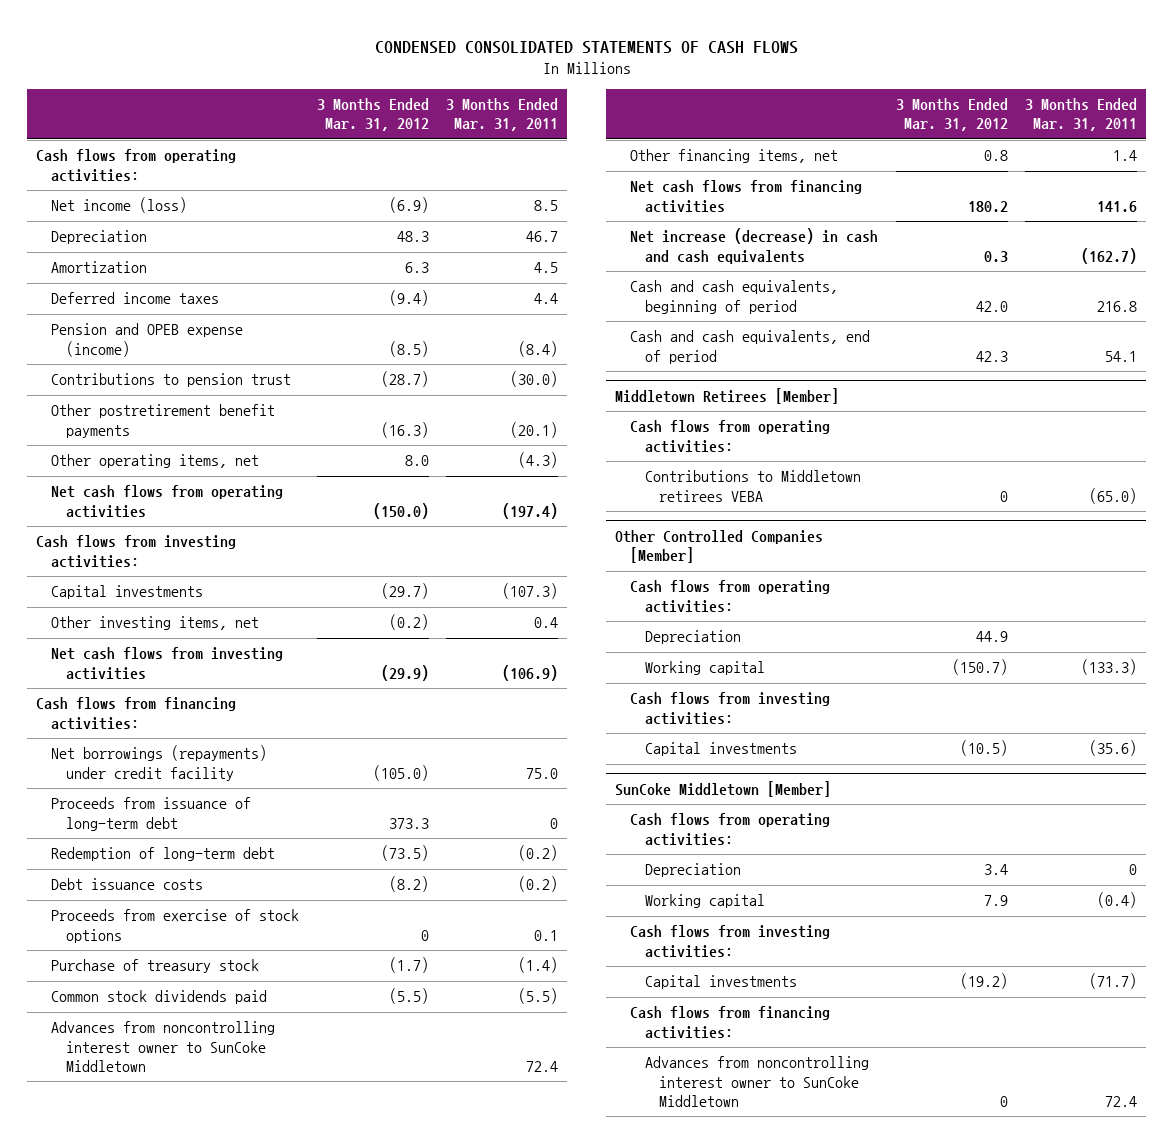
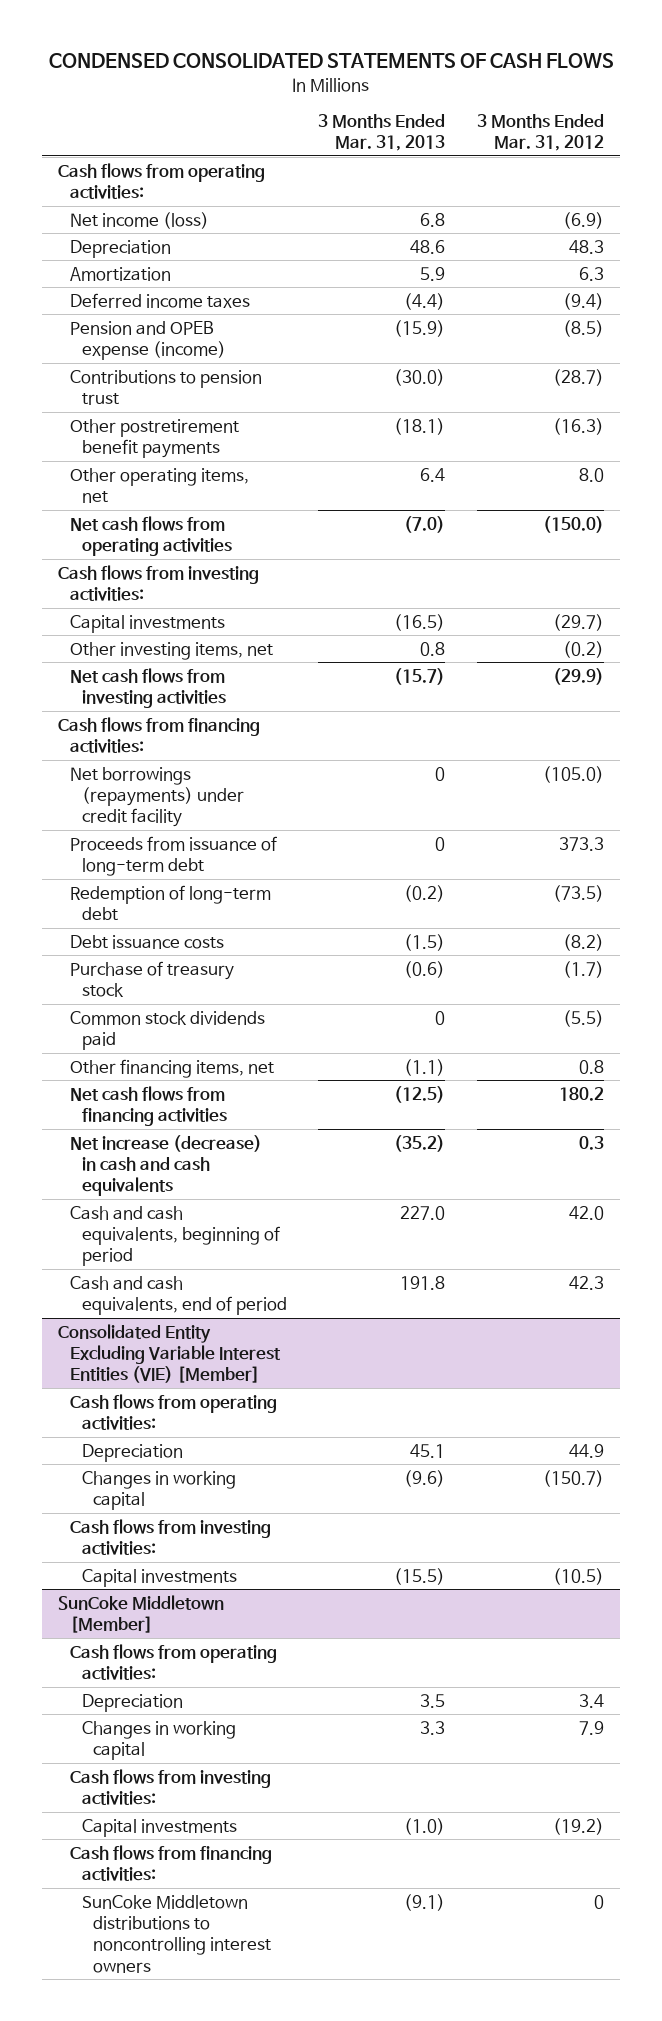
- | 3 Months Ended Mar. 31, 2012 | 3 Months Ended Mar. 31, 2011
+ | 3 Months Ended Mar. 31, 2013 | 3 Months Ended Mar. 31, 2012
- Proceeds from exercise of stock options | 0 | 0.1
- Advances from noncontrolling interest owner to SunCoke Middletown | | 72.4
- Middletown Retirees [Member]
- Cash flows from operating activities:
- Contributions to Middletown retirees VEBA | 0 | (65.0)
- Other Controlled Companies [Member]
+ Consolidated Entity Excluding Variable Interest Entities (VIE) [Member]
- Working capital | (150.7) | (133.3)
+ Changes in working capital | (9.6) | (150.7)
@ SunCoke Middletown [Member]
- Working capital | 7.9 | (0.4)
+ Changes in working capital | 3.3 | 7.9
- Advances from noncontrolling interest owner to SunCoke Middletown | 0 | 72.4
+ SunCoke Middletown distributions to noncontrolling interest owners | (9.1) | 0

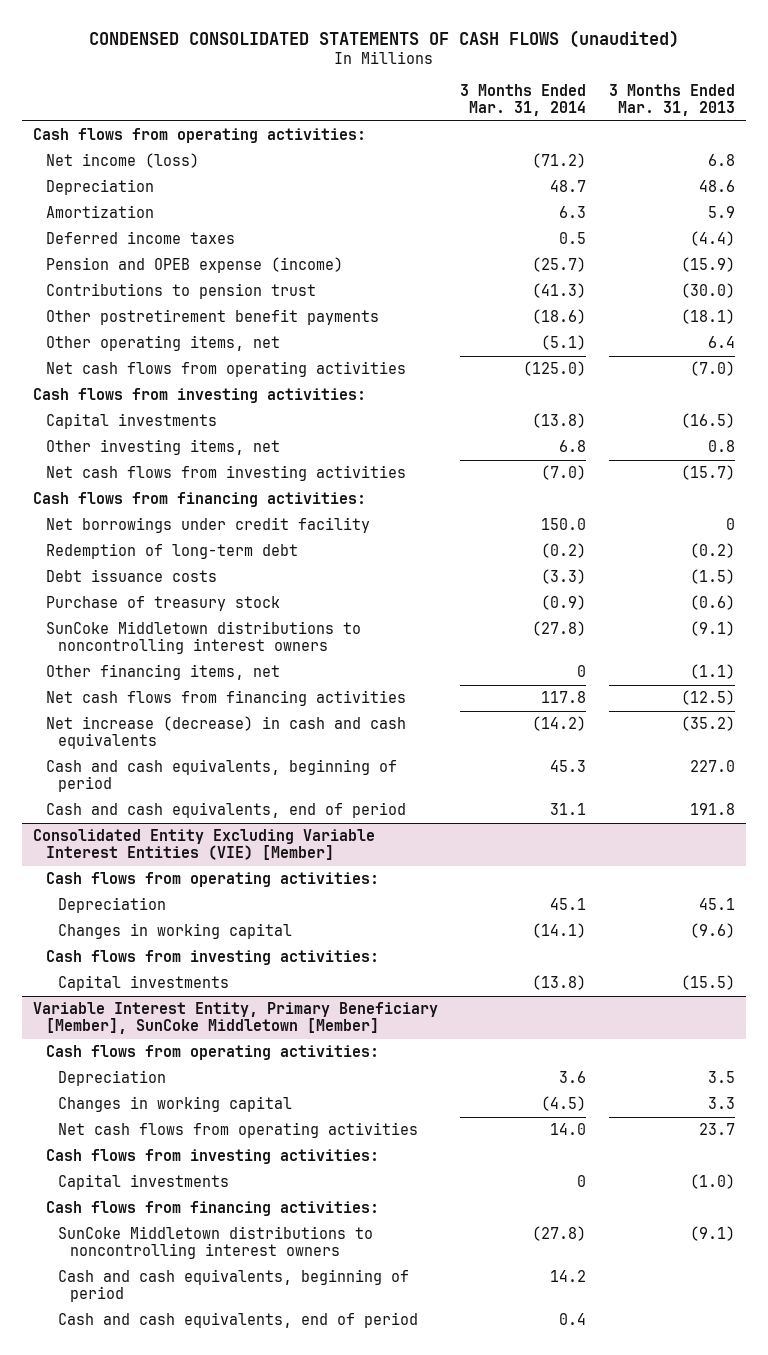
- CONDENSED CONSOLIDATED STATEMENTS OF CASH FLOWS
+ CONDENSED CONSOLIDATED STATEMENTS OF CASH FLOWS (unaudited)
- | 3 Months Ended Mar. 31, 2013 | 3 Months Ended Mar. 31, 2012
+ | 3 Months Ended Mar. 31, 2014 | 3 Months Ended Mar. 31, 2013
- Net borrowings (repayments) under credit facility | 0 | (105.0)
- Proceeds from issuance of long-term debt | 0 | 373.3
+ Net borrowings under credit facility | 150.0 | 0
- Common stock dividends paid | 0 | (5.5)
+ SunCoke Middletown distributions to noncontrolling interest owners | (27.8) | (9.1)
- SunCoke Middletown [Member]
+ Variable Interest Entity, Primary Beneficiary [Member], SunCoke Middletown [Member]
+ Net cash flows from operating activities | 14.0 | 23.7
+ Cash and cash equivalents, beginning of period | 14.2 |
+ Cash and cash equivalents, end of period | 0.4 |

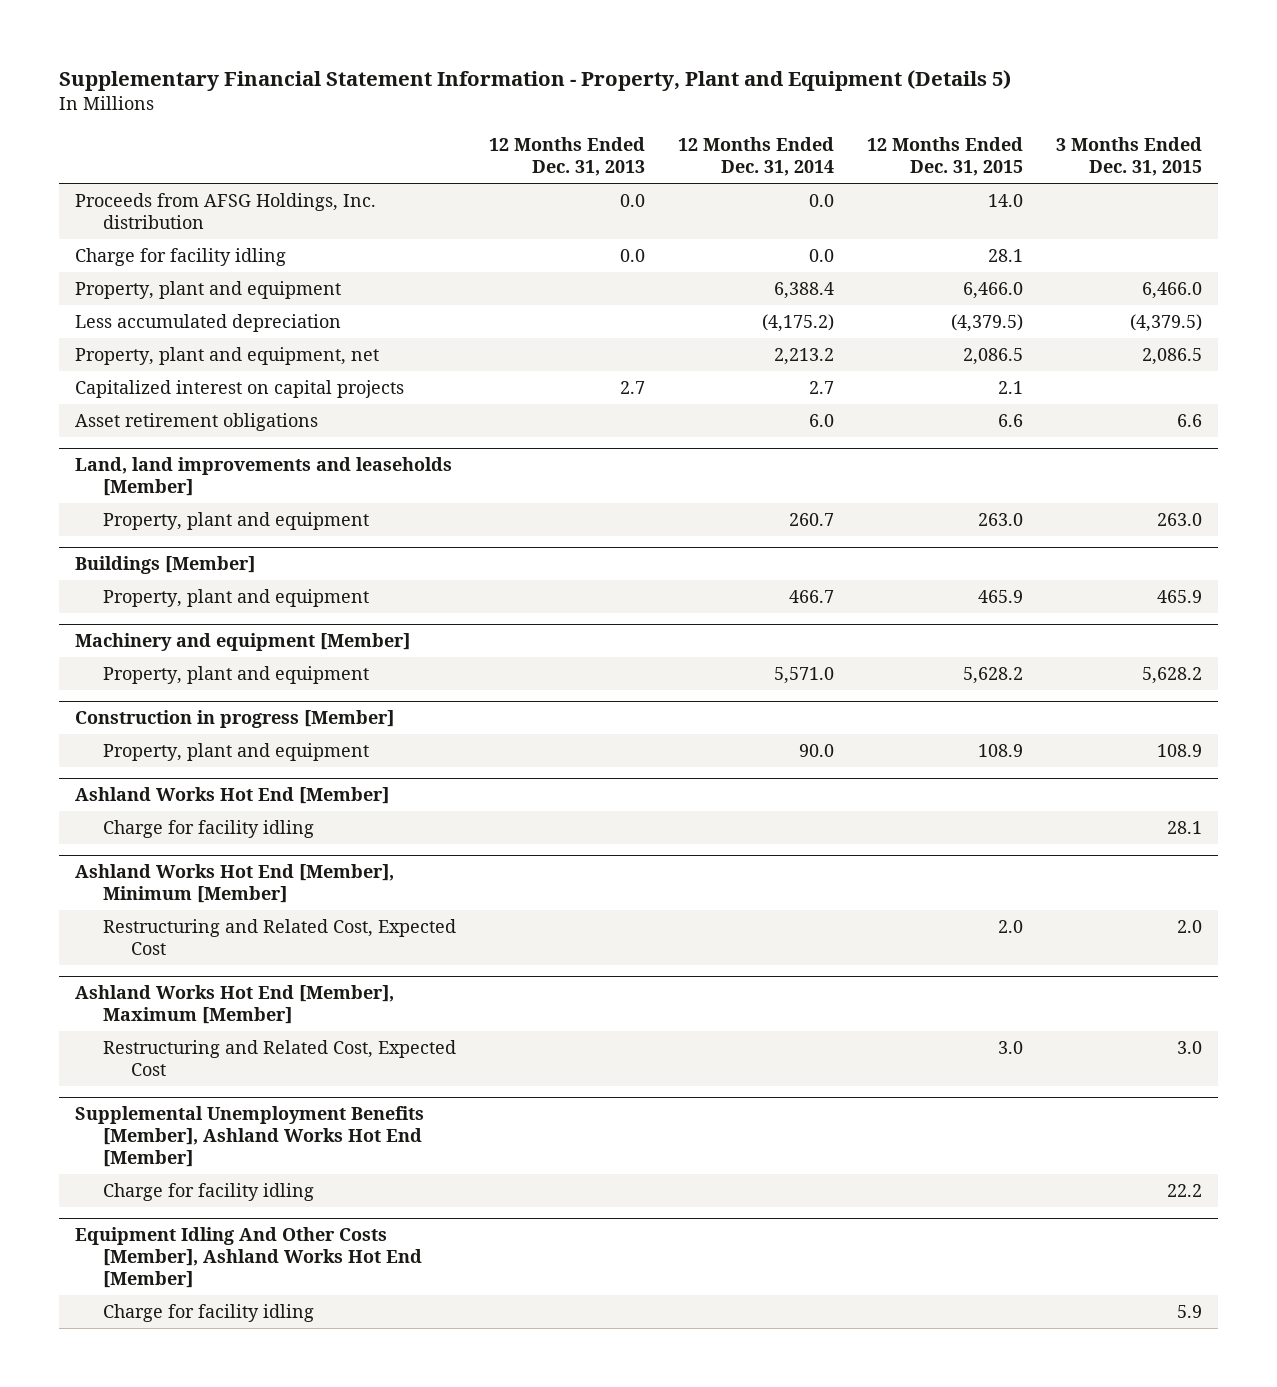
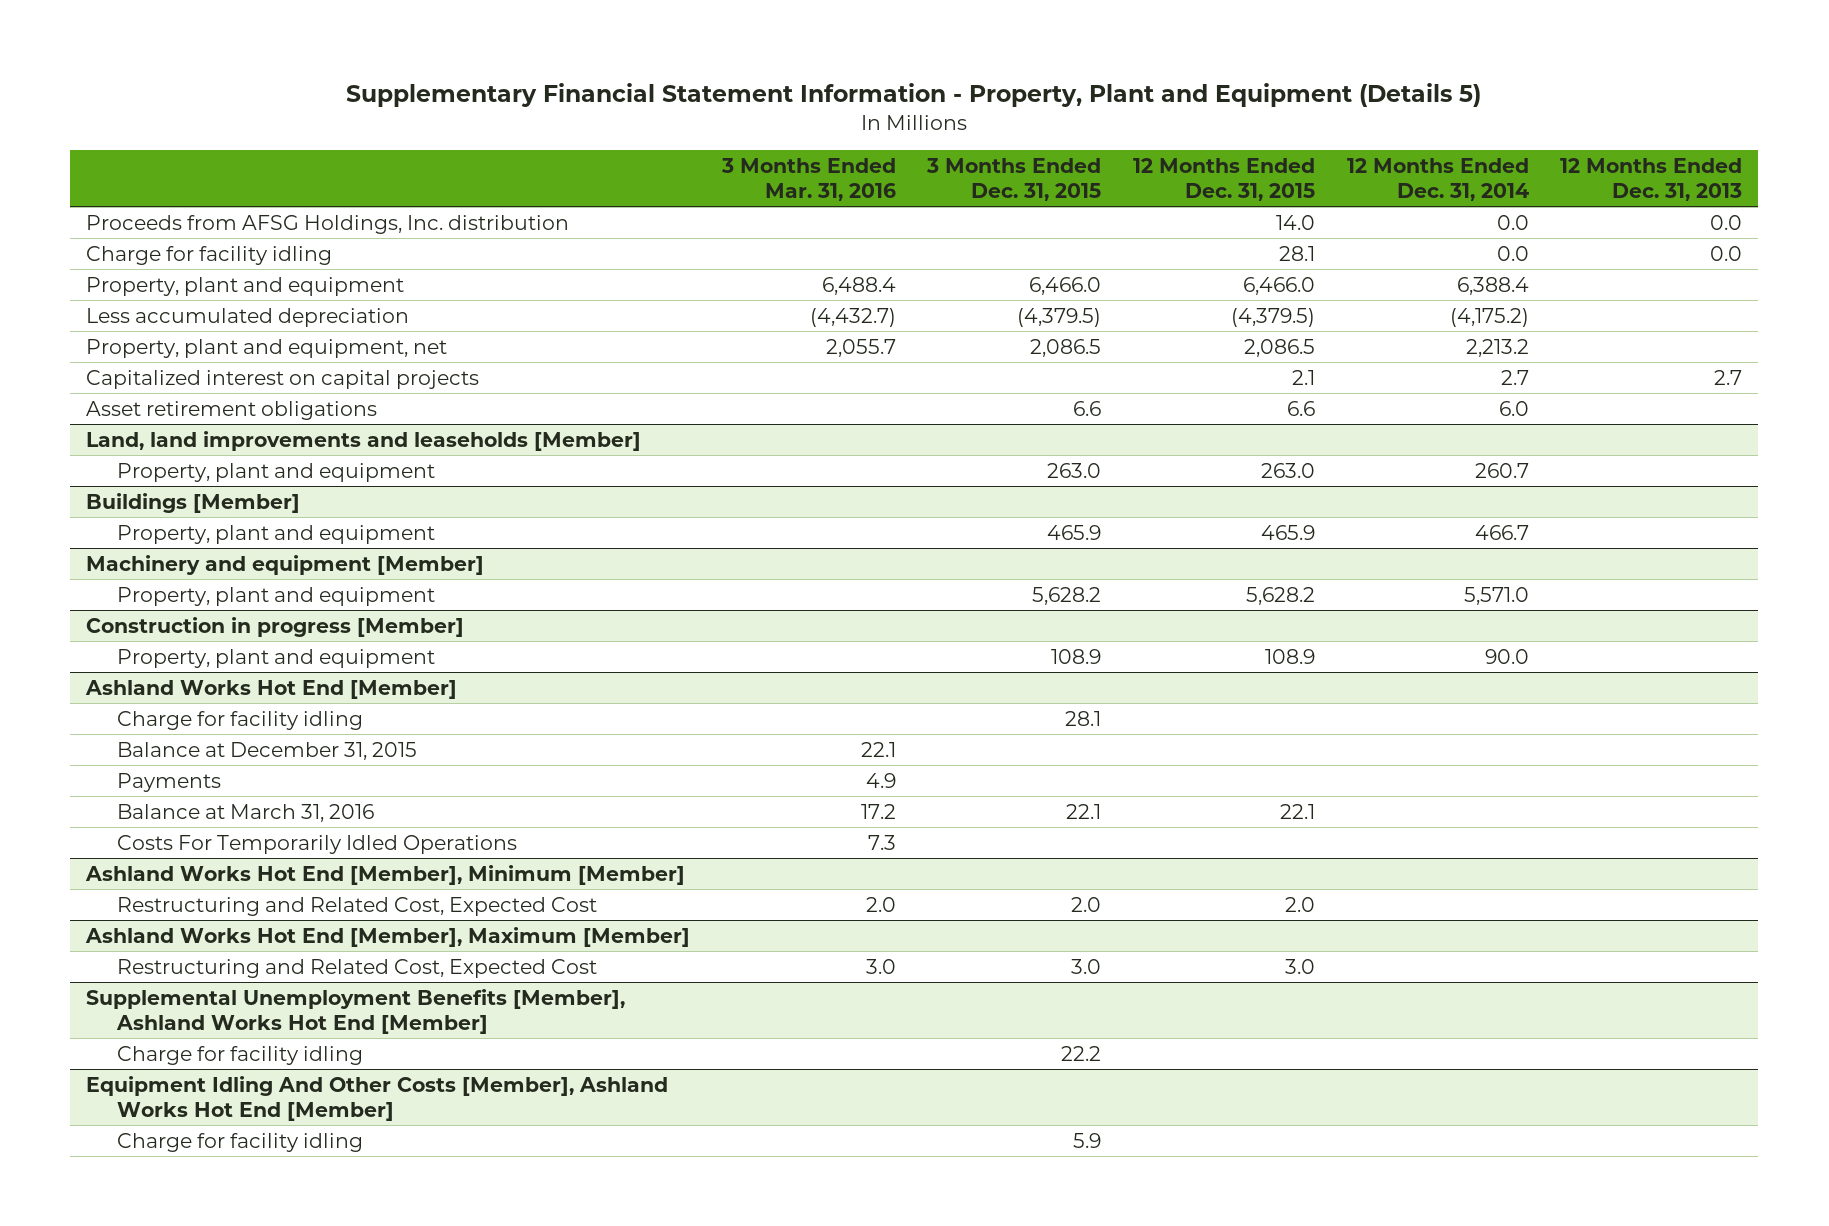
- | 12 Months Ended Dec. 31, 2013 | 12 Months Ended Dec. 31, 2014 | 12 Months Ended Dec. 31, 2015 | 3 Months Ended Dec. 31, 2015
+ | 3 Months Ended Mar. 31, 2016 | 3 Months Ended Dec. 31, 2015 | 12 Months Ended Dec. 31, 2015 | 12 Months Ended Dec. 31, 2014 | 12 Months Ended Dec. 31, 2013
@ Ashland Works Hot End [Member]
+ Balance at December 31, 2015 | 22.1 | | | |
+ Payments | 4.9 | | | |
+ Balance at March 31, 2016 | 17.2 | 22.1 | 22.1 | |
+ Costs For Temporarily Idled Operations | 7.3 | | | |

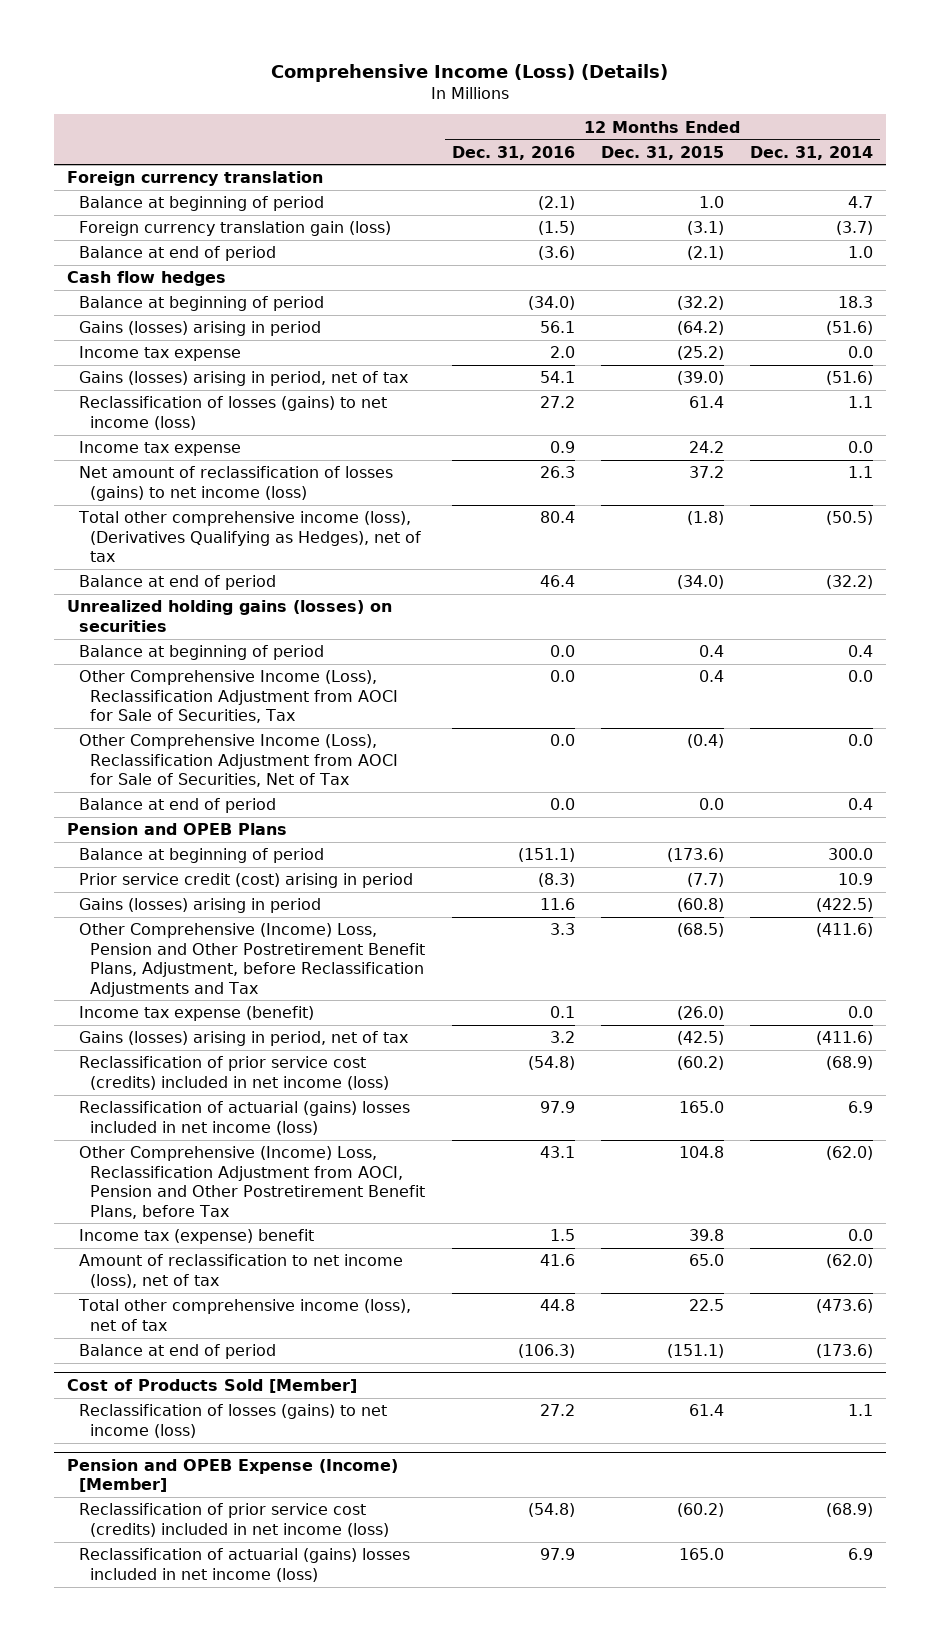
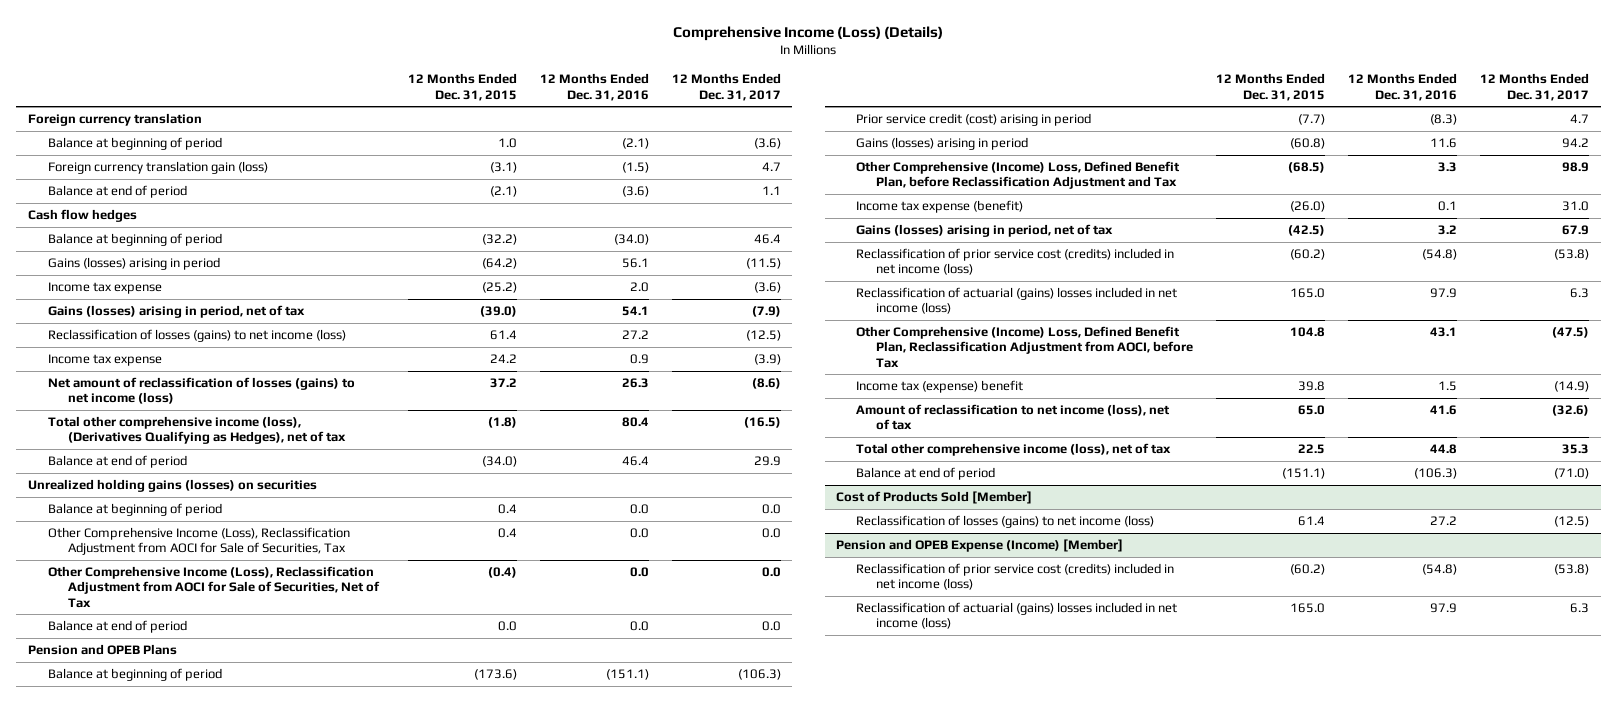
- | 12 Months Ended Dec. 31, 2016 | 12 Months Ended Dec. 31, 2015 | 12 Months Ended Dec. 31, 2014
+ | 12 Months Ended Dec. 31, 2015 | 12 Months Ended Dec. 31, 2016 | 12 Months Ended Dec. 31, 2017
- Other Comprehensive (Income) Loss, Pension and Other Postretirement Benefit Plans, Adjustment, before Reclassification Adjustments and Tax | 3.3 | (68.5) | (411.6)
+ Other Comprehensive (Income) Loss, Defined Benefit Plan, before Reclassification Adjustment and Tax | (68.5) | 3.3 | 98.9
- Other Comprehensive (Income) Loss, Reclassification Adjustment from AOCI, Pension and Other Postretirement Benefit Plans, before Tax | 43.1 | 104.8 | (62.0)
+ Other Comprehensive (Income) Loss, Defined Benefit Plan, Reclassification Adjustment from AOCI, before Tax | 104.8 | 43.1 | (47.5)

